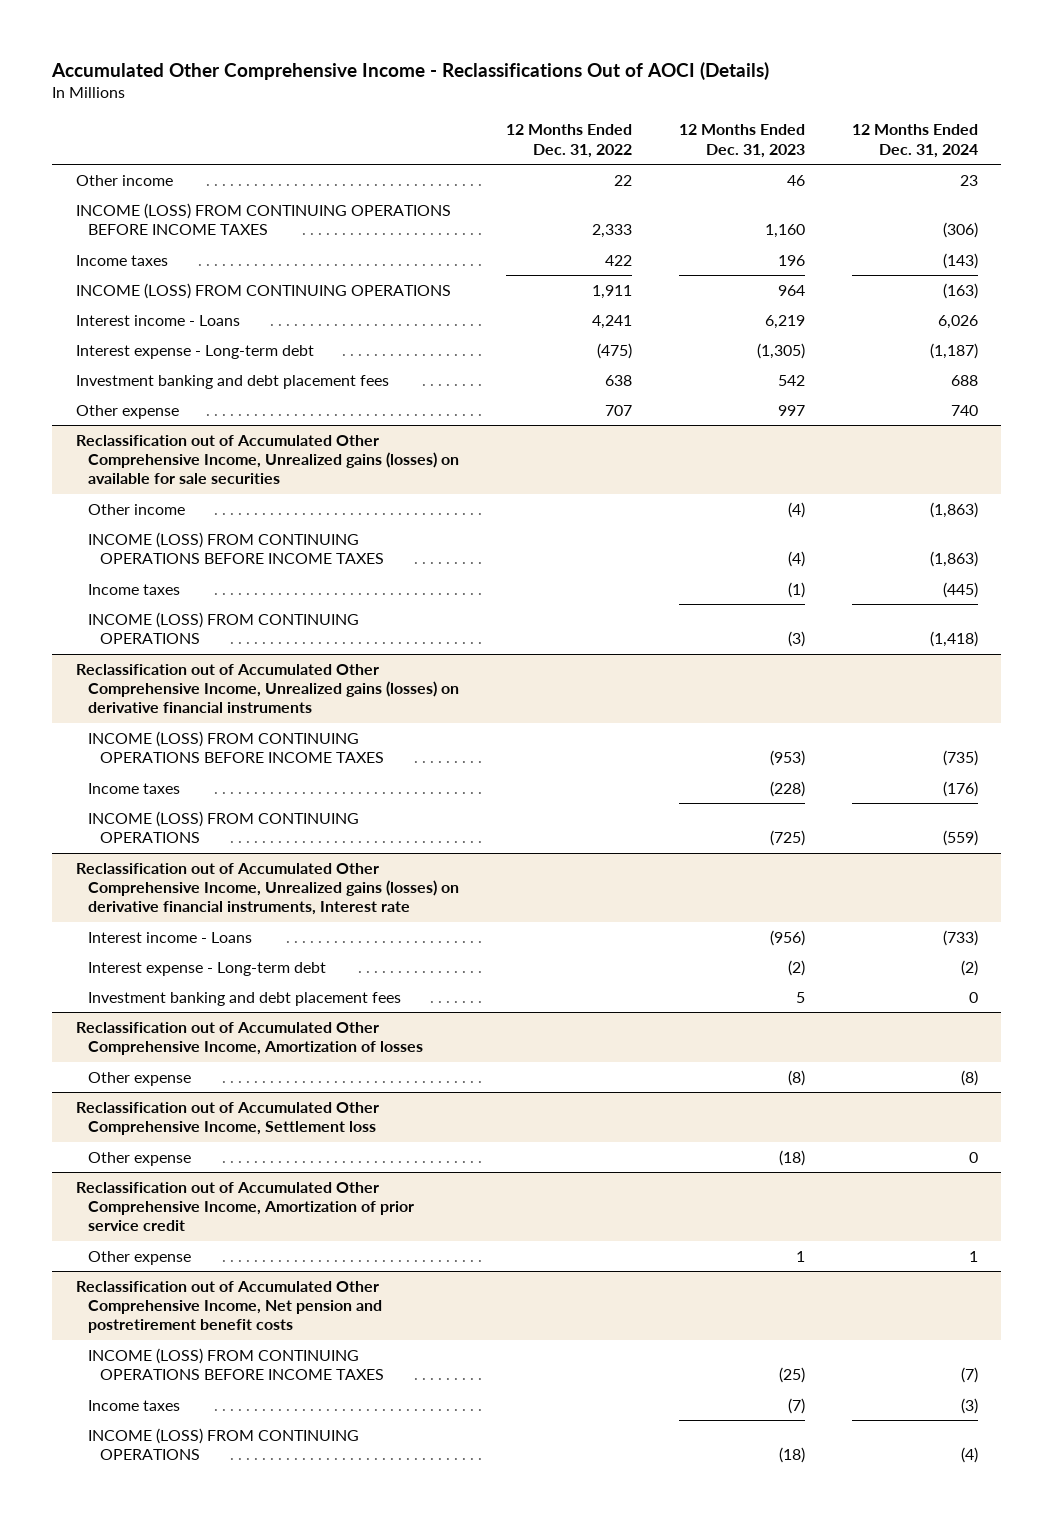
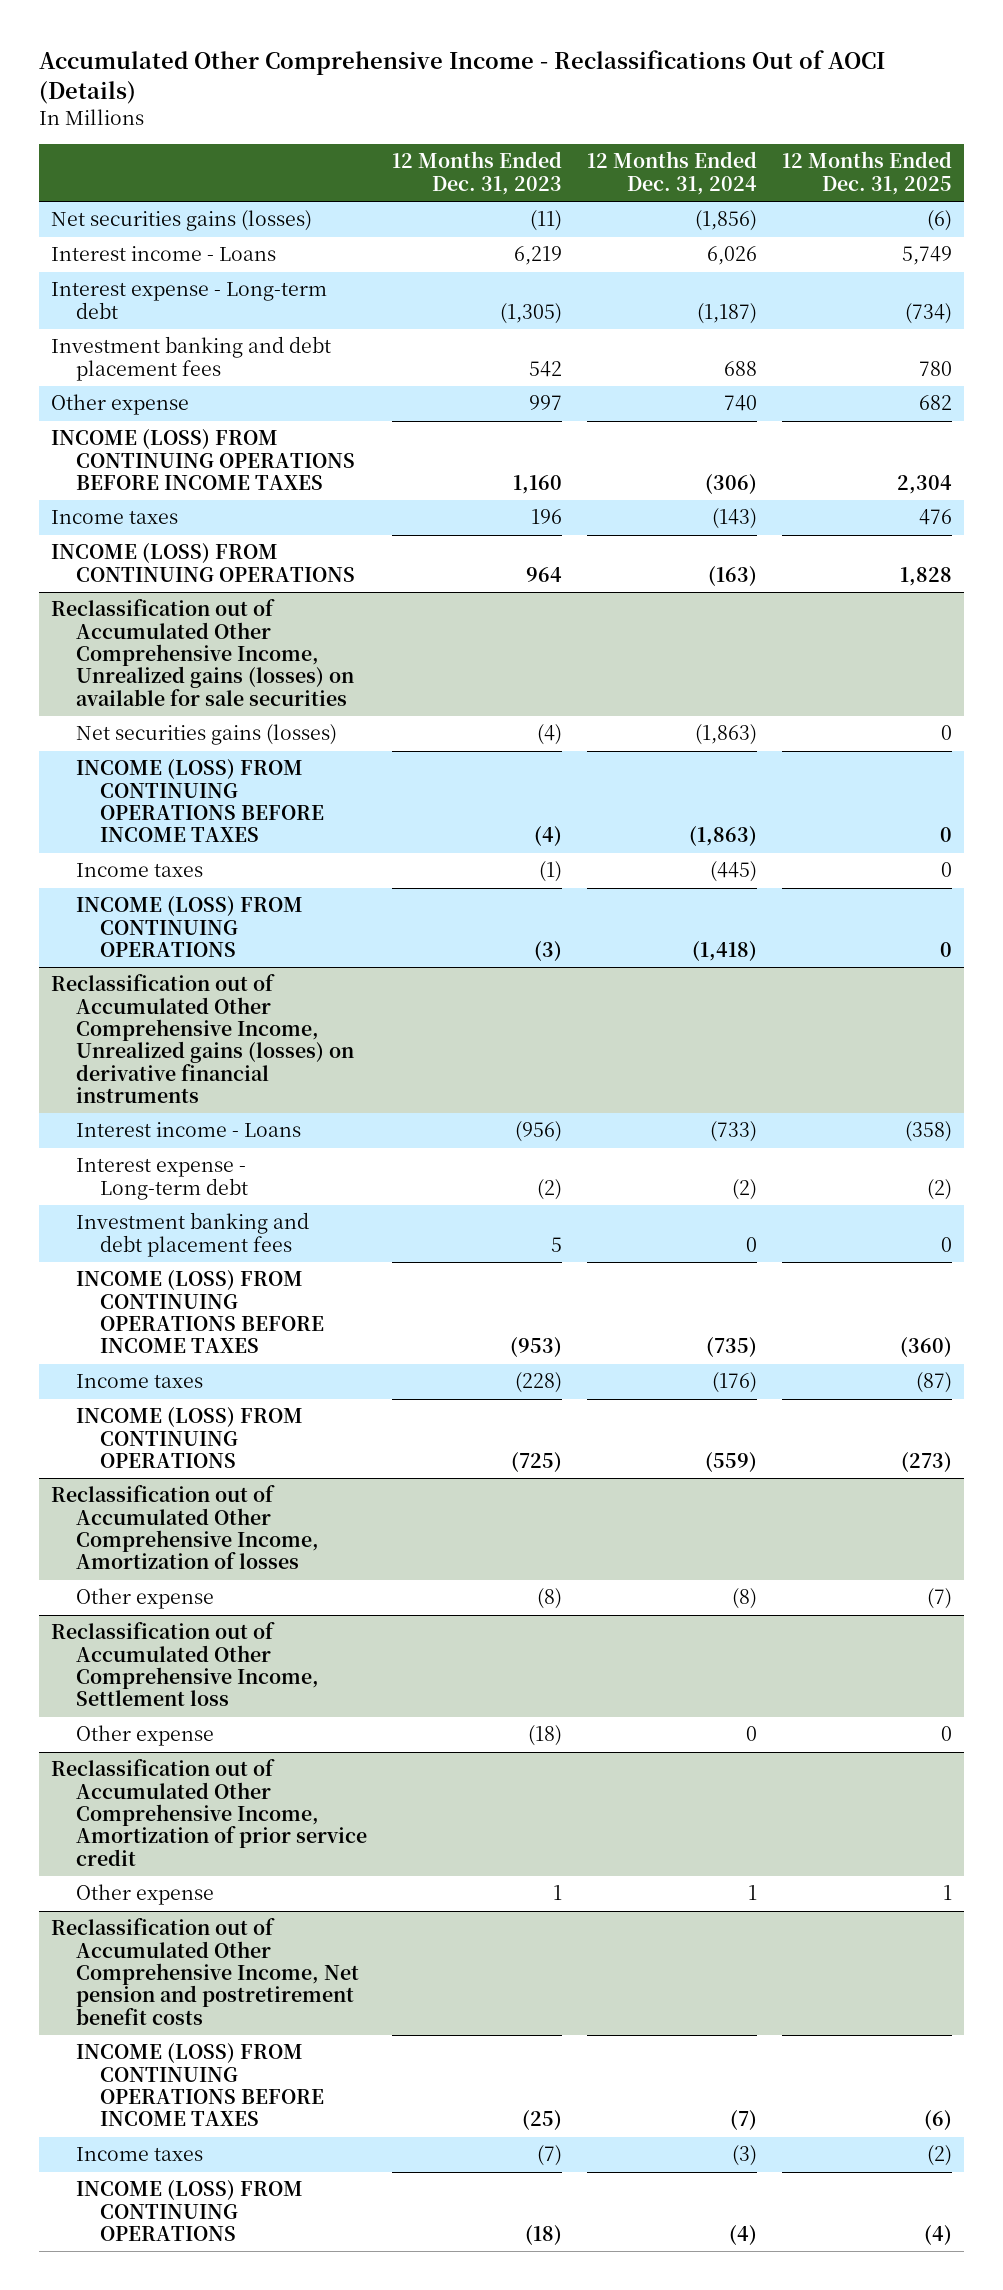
- | 12 Months Ended Dec. 31, 2022 | 12 Months Ended Dec. 31, 2023 | 12 Months Ended Dec. 31, 2024
+ | 12 Months Ended Dec. 31, 2023 | 12 Months Ended Dec. 31, 2024 | 12 Months Ended Dec. 31, 2025
- Other income | 22 | 46 | 23
+ Net securities gains (losses) | (11) | (1,856) | (6)
moved down: INCOME (LOSS) FROM CONTINUING OPERATIONS BEFORE INCOME TAXES | 1,160 | (306) | 2,304
moved down: Income taxes | 196 | (143) | 476
moved down: INCOME (LOSS) FROM CONTINUING OPERATIONS | 964 | (163) | 1,828
@ Reclassification out of Accumulated Other Comprehensive Income, Unrealized gains (losses) on available for sale securities
- Other income | | (4) | (1,863)
+ Net securities gains (losses) | (4) | (1,863) | 0
- Reclassification out of Accumulated Other Comprehensive Income, Unrealized gains (losses) on derivative financial instruments, Interest rate
@ Reclassification out of Accumulated Other Comprehensive Income, Unrealized gains (losses) on derivative financial instruments
moved down: INCOME (LOSS) FROM CONTINUING OPERATIONS BEFORE INCOME TAXES | (953) | (735) | (360)
moved down: Income taxes | (228) | (176) | (87)
moved down: INCOME (LOSS) FROM CONTINUING OPERATIONS | (725) | (559) | (273)

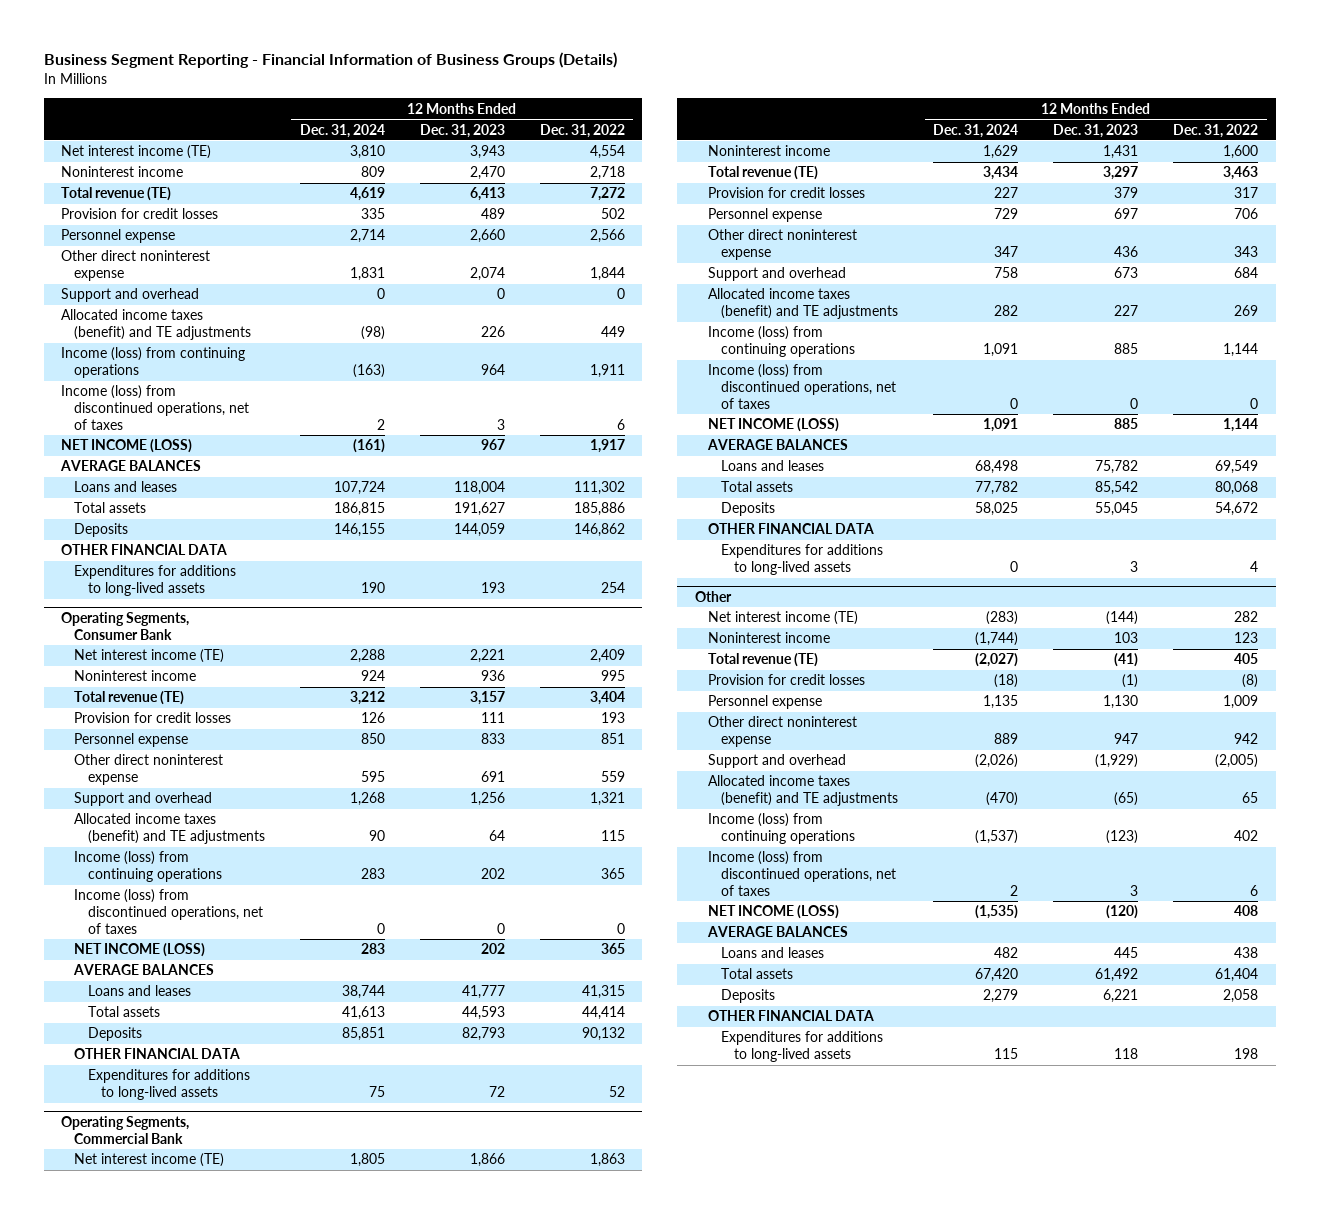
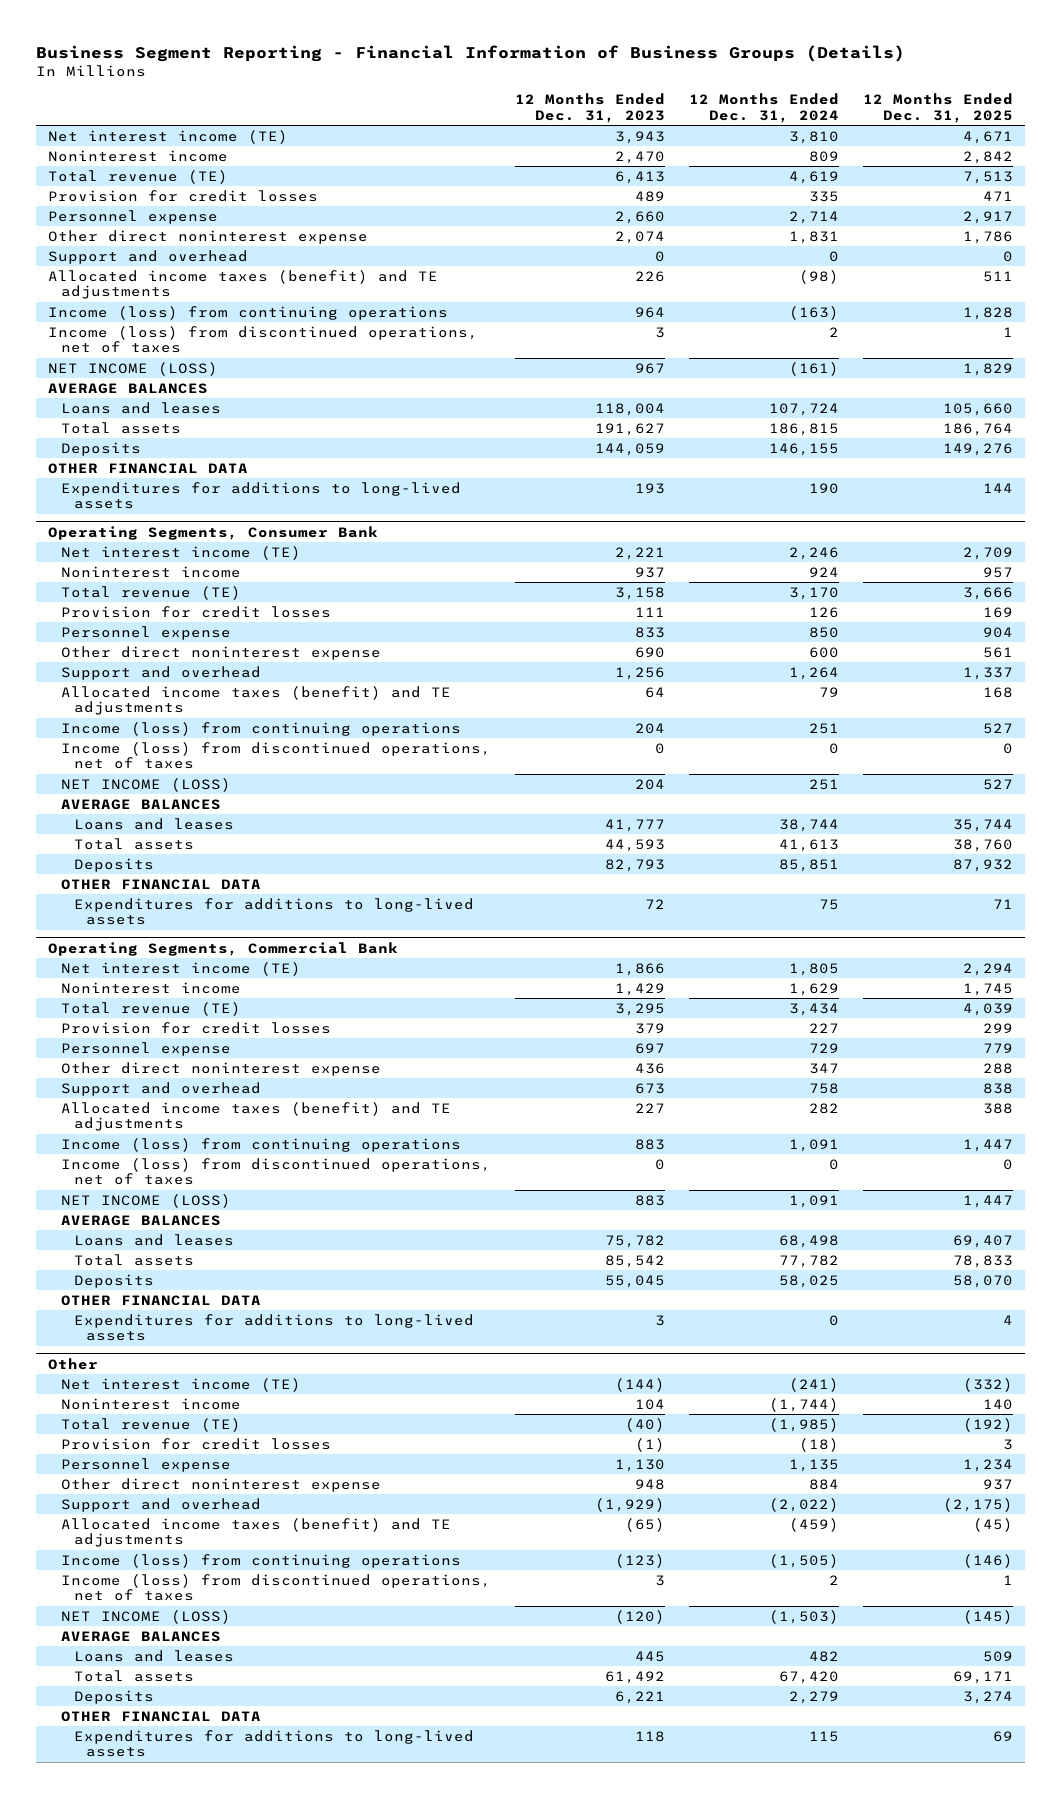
- | 12 Months Ended Dec. 31, 2024 | 12 Months Ended Dec. 31, 2023 | 12 Months Ended Dec. 31, 2022
+ | 12 Months Ended Dec. 31, 2023 | 12 Months Ended Dec. 31, 2024 | 12 Months Ended Dec. 31, 2025
@ Operating Segments, Consumer Bank
- Net interest income (TE) | 2,288 | 2,221 | 2,409
- Noninterest income | 924 | 936 | 995
- Total revenue (TE) | 3,212 | 3,157 | 3,404
+ Net interest income (TE) | 2,221 | 2,246 | 2,709
+ Noninterest income | 937 | 924 | 957
+ Total revenue (TE) | 3,158 | 3,170 | 3,666
- Other direct noninterest expense | 595 | 691 | 559
- Support and overhead | 1,268 | 1,256 | 1,321
- Allocated income taxes (benefit) and TE adjustments | 90 | 64 | 115
- Income (loss) from continuing operations | 283 | 202 | 365
+ Other direct noninterest expense | 690 | 600 | 561
+ Support and overhead | 1,256 | 1,264 | 1,337
+ Allocated income taxes (benefit) and TE adjustments | 64 | 79 | 168
+ Income (loss) from continuing operations | 204 | 251 | 527
- NET INCOME (LOSS) | 283 | 202 | 365
+ NET INCOME (LOSS) | 204 | 251 | 527
@ Operating Segments, Commercial Bank
- Noninterest income | 1,629 | 1,431 | 1,600
- Total revenue (TE) | 3,434 | 3,297 | 3,463
+ Noninterest income | 1,429 | 1,629 | 1,745
+ Total revenue (TE) | 3,295 | 3,434 | 4,039
- Income (loss) from continuing operations | 1,091 | 885 | 1,144
+ Income (loss) from continuing operations | 883 | 1,091 | 1,447
- NET INCOME (LOSS) | 1,091 | 885 | 1,144
+ NET INCOME (LOSS) | 883 | 1,091 | 1,447
@ Other
- Net interest income (TE) | (283) | (144) | 282
- Noninterest income | (1,744) | 103 | 123
- Total revenue (TE) | (2,027) | (41) | 405
+ Net interest income (TE) | (144) | (241) | (332)
+ Noninterest income | 104 | (1,744) | 140
+ Total revenue (TE) | (40) | (1,985) | (192)
- Other direct noninterest expense | 889 | 947 | 942
- Support and overhead | (2,026) | (1,929) | (2,005)
- Allocated income taxes (benefit) and TE adjustments | (470) | (65) | 65
- Income (loss) from continuing operations | (1,537) | (123) | 402
+ Other direct noninterest expense | 948 | 884 | 937
+ Support and overhead | (1,929) | (2,022) | (2,175)
+ Allocated income taxes (benefit) and TE adjustments | (65) | (459) | (45)
+ Income (loss) from continuing operations | (123) | (1,505) | (146)
- NET INCOME (LOSS) | (1,535) | (120) | 408
+ NET INCOME (LOSS) | (120) | (1,503) | (145)

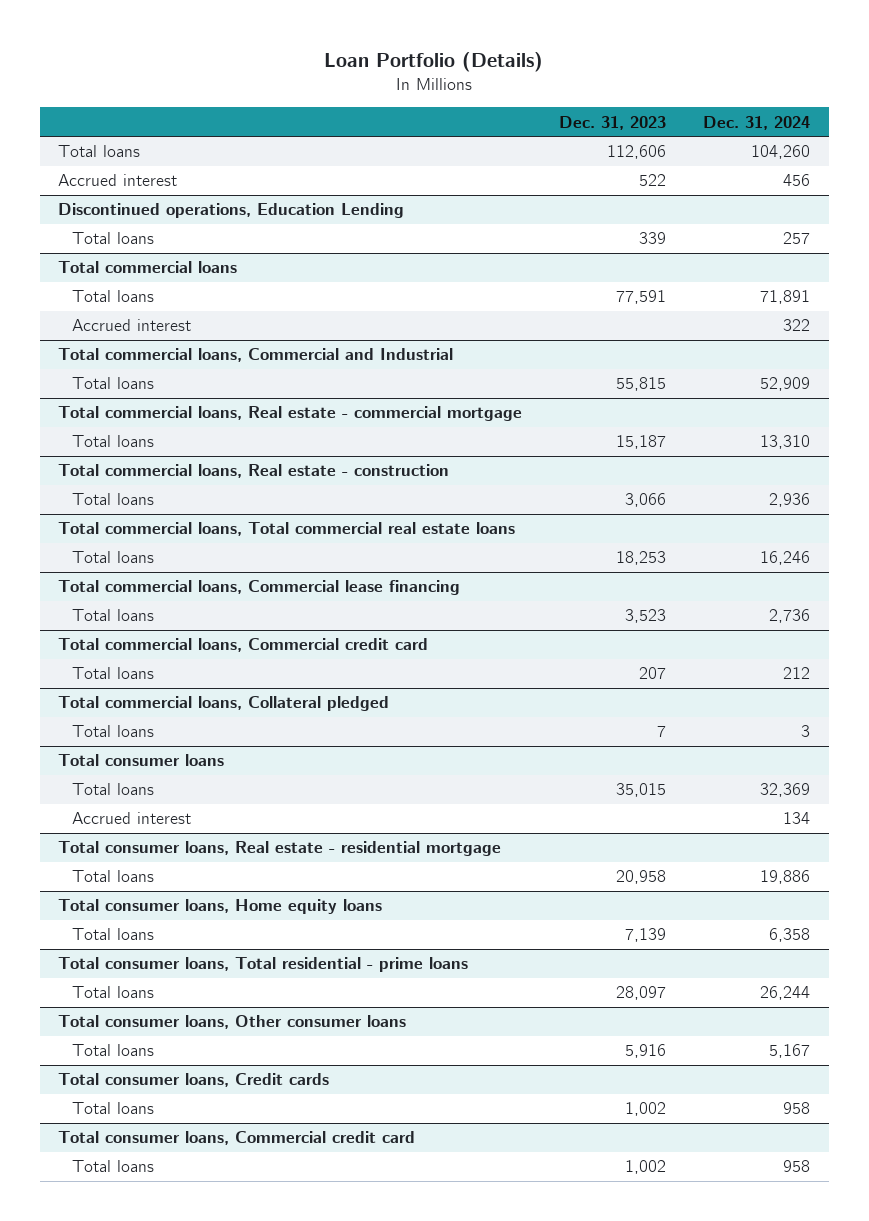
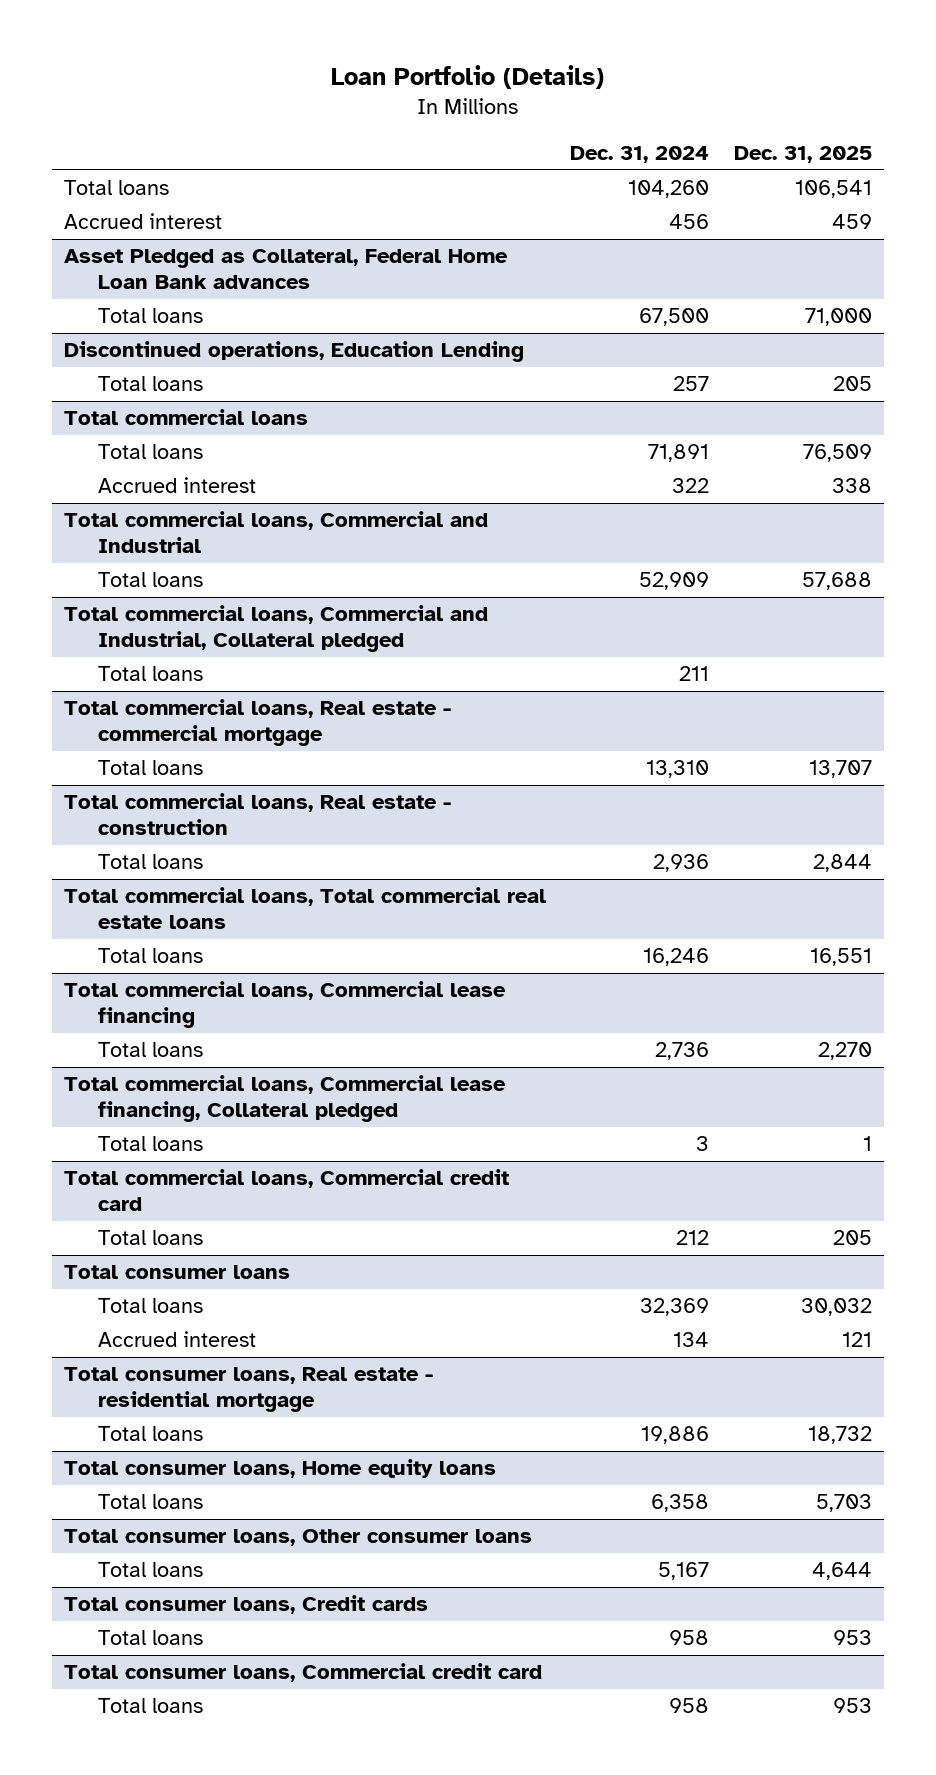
- | Dec. 31, 2023 | Dec. 31, 2024
+ | Dec. 31, 2024 | Dec. 31, 2025
+ Asset Pledged as Collateral, Federal Home Loan Bank advances
+ Total loans | 67,500 | 71,000
+ Total commercial loans, Commercial and Industrial, Collateral pledged
+ Total loans | 211 |
+ Total commercial loans, Commercial lease financing, Collateral pledged
+ Total loans | 3 | 1
- Total commercial loans, Collateral pledged
- Total loans | 7 | 3
- Total consumer loans, Total residential - prime loans
- Total loans | 28,097 | 26,244

